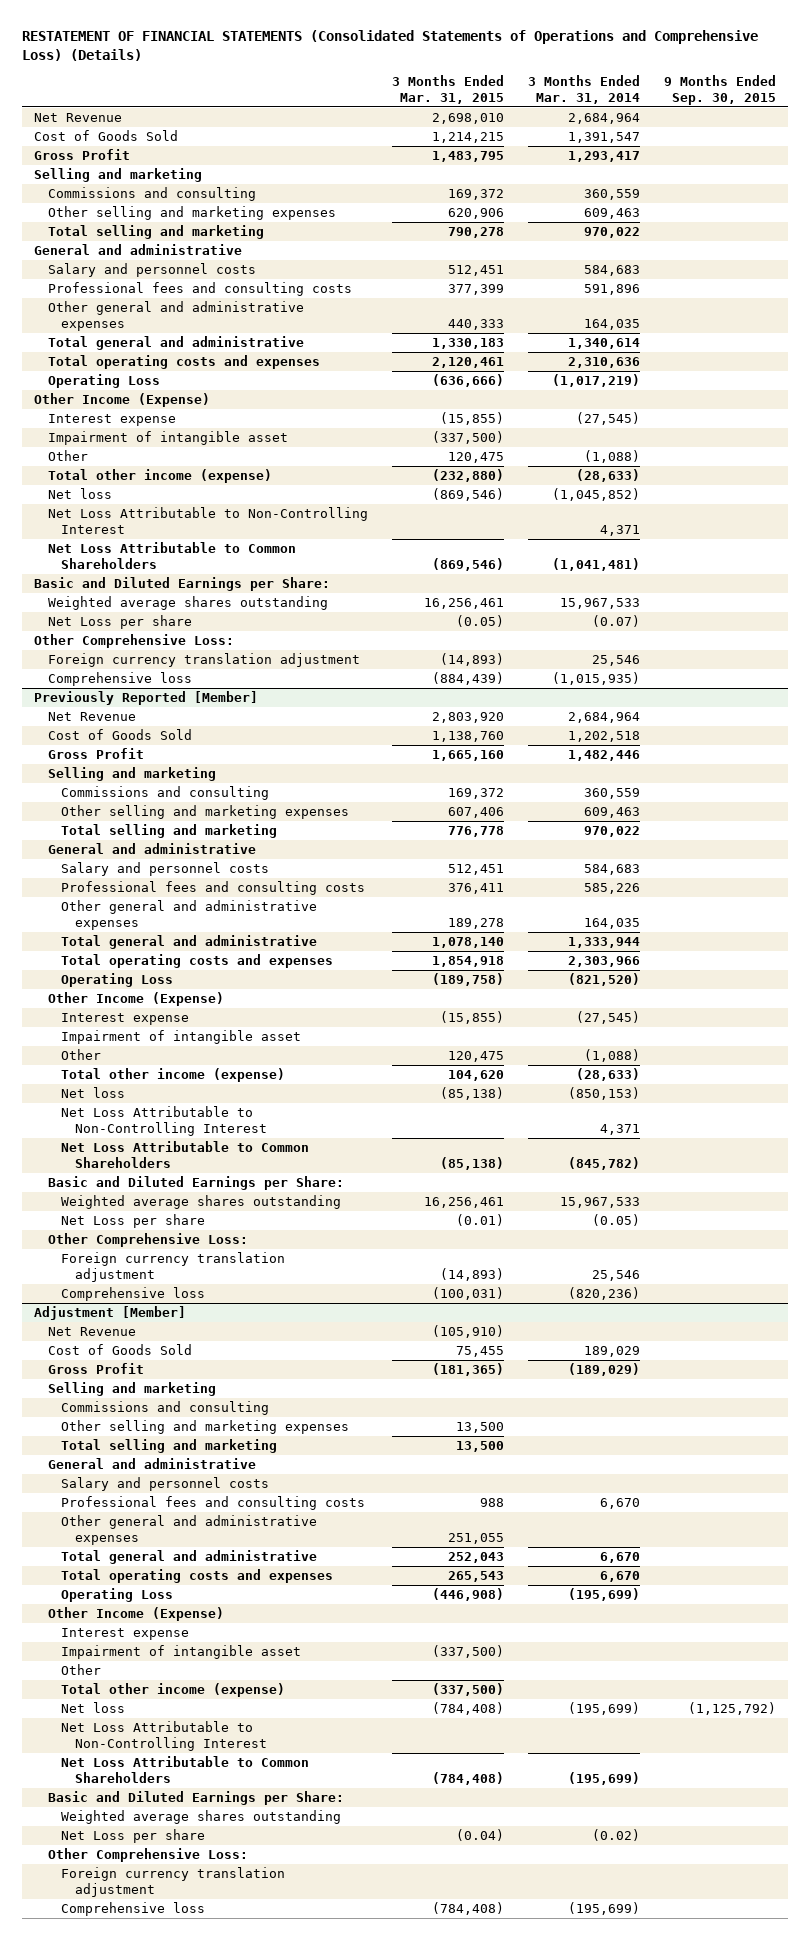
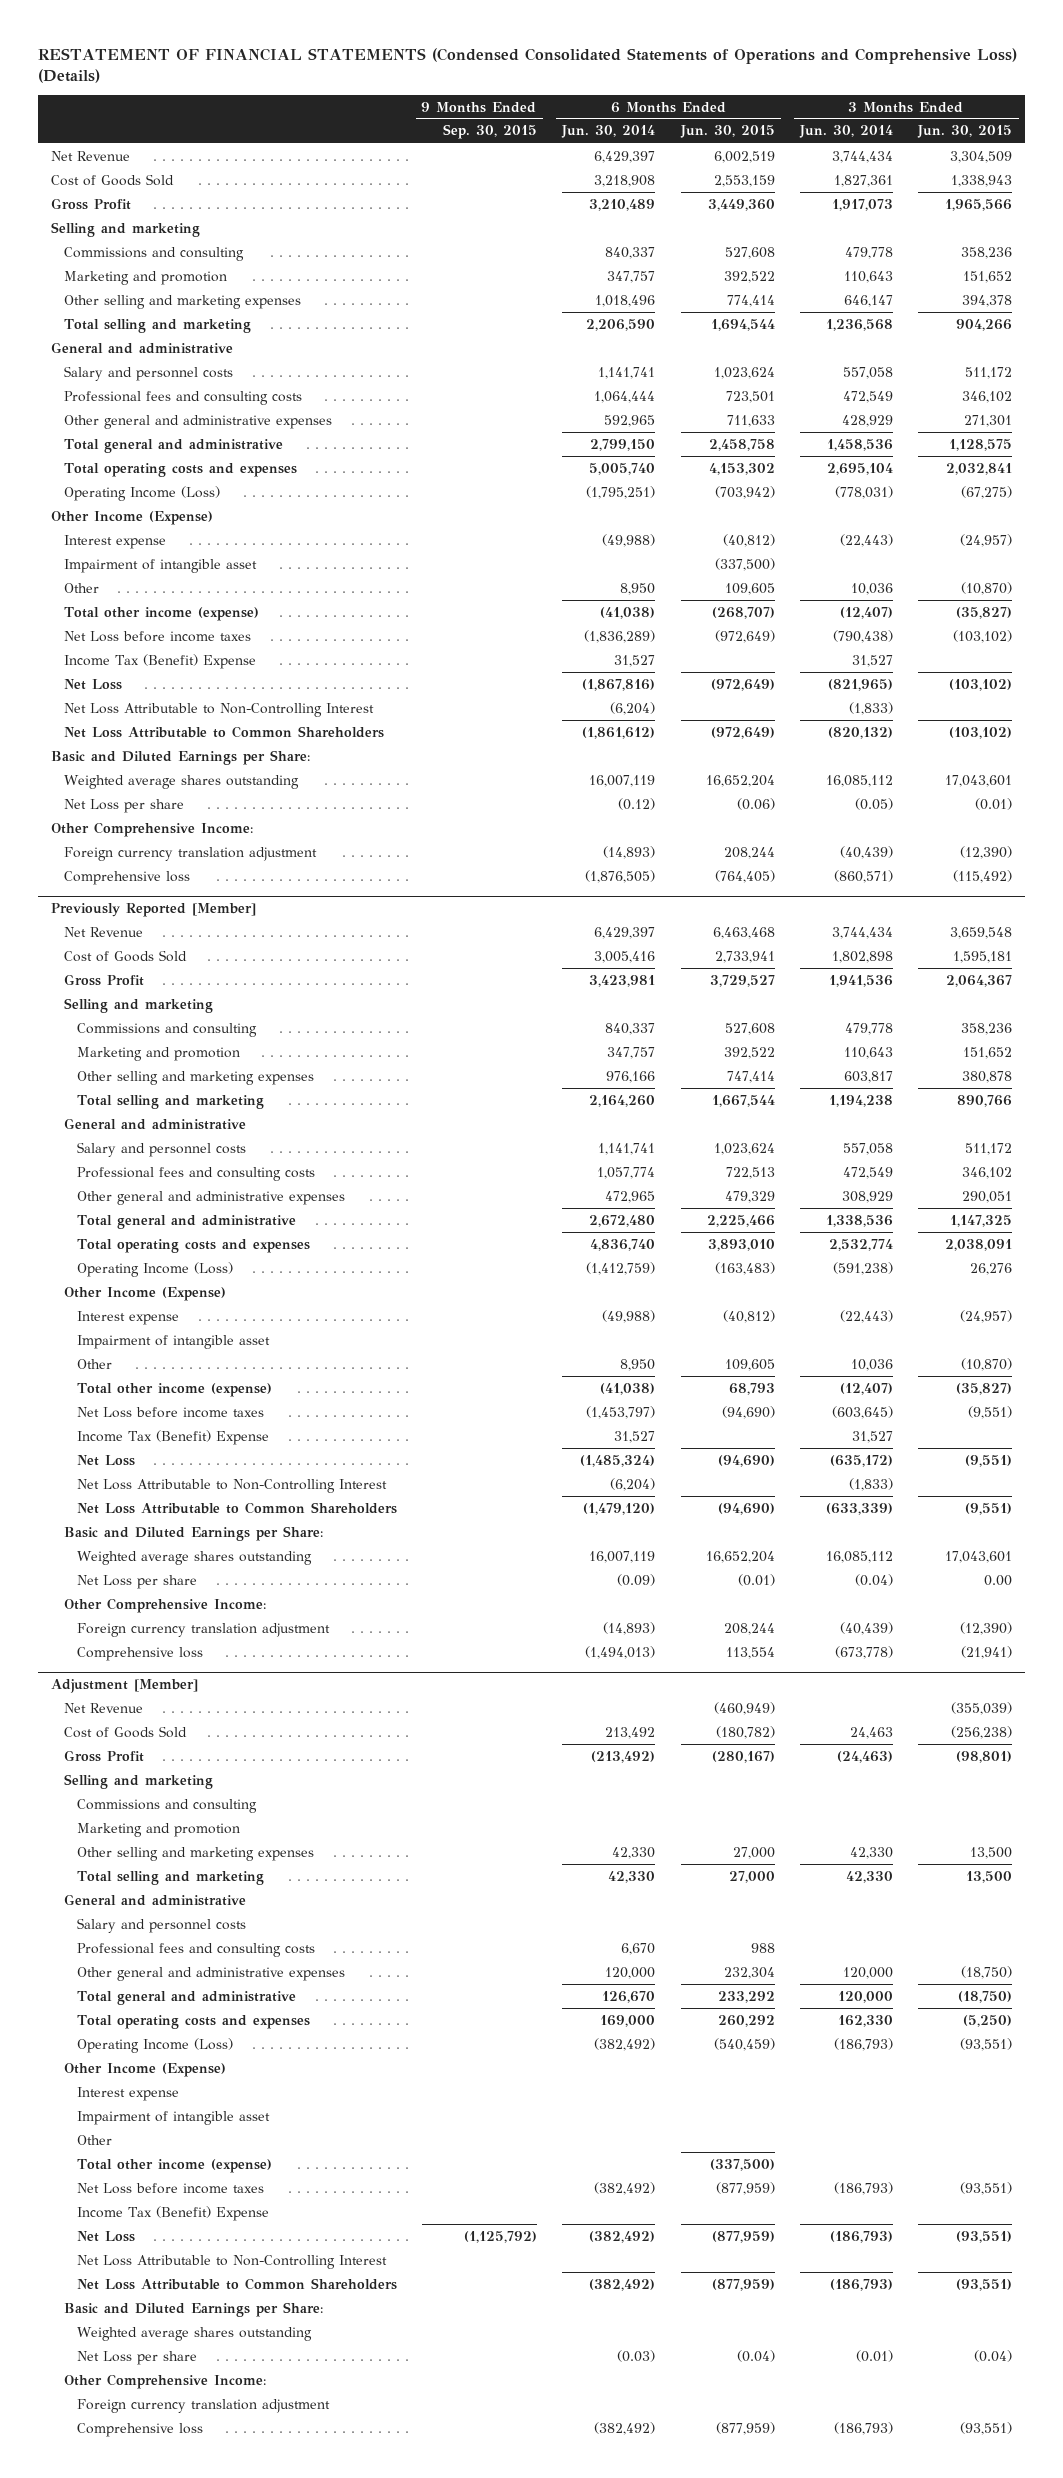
- RESTATEMENT OF FINANCIAL STATEMENTS (Consolidated Statements of Operations and Comprehensive Loss) (Details)
+ RESTATEMENT OF FINANCIAL STATEMENTS (Condensed Consolidated Statements of Operations and Comprehensive Loss) (Details)
- | 3 Months Ended Mar. 31, 2015 | 3 Months Ended Mar. 31, 2014 | 9 Months Ended Sep. 30, 2015
+ | 9 Months Ended Sep. 30, 2015 | 6 Months Ended Jun. 30, 2014 | 6 Months Ended Jun. 30, 2015 | 3 Months Ended Jun. 30, 2014 | 3 Months Ended Jun. 30, 2015
+ Marketing and promotion | | 347,757 | 392,522 | 110,643 | 151,652
- Operating Loss | (636,666) | (1,017,219) |
+ Operating Income (Loss) | | (1,795,251) | (703,942) | (778,031) | (67,275)
- Net loss | (869,546) | (1,045,852) |
+ Net Loss before income taxes | | (1,836,289) | (972,649) | (790,438) | (103,102)
+ Income Tax (Benefit) Expense | | 31,527 | | 31,527 |
+ Net Loss | | (1,867,816) | (972,649) | (821,965) | (103,102)
- Other Comprehensive Loss:
+ Other Comprehensive Income:
@ Previously Reported [Member]
+ Marketing and promotion | | 347,757 | 392,522 | 110,643 | 151,652
- Operating Loss | (189,758) | (821,520) |
+ Operating Income (Loss) | | (1,412,759) | (163,483) | (591,238) | 26,276
- Net loss | (85,138) | (850,153) |
+ Net Loss before income taxes | | (1,453,797) | (94,690) | (603,645) | (9,551)
+ Income Tax (Benefit) Expense | | 31,527 | | 31,527 |
+ Net Loss | | (1,485,324) | (94,690) | (635,172) | (9,551)
- Other Comprehensive Loss:
+ Other Comprehensive Income:
@ Adjustment [Member]
+ Marketing and promotion
- Operating Loss | (446,908) | (195,699) |
+ Operating Income (Loss) | | (382,492) | (540,459) | (186,793) | (93,551)
- Net loss | (784,408) | (195,699) | (1,125,792)
+ Net Loss before income taxes | | (382,492) | (877,959) | (186,793) | (93,551)
+ Income Tax (Benefit) Expense
+ Net Loss | (1,125,792) | (382,492) | (877,959) | (186,793) | (93,551)
- Other Comprehensive Loss:
+ Other Comprehensive Income:

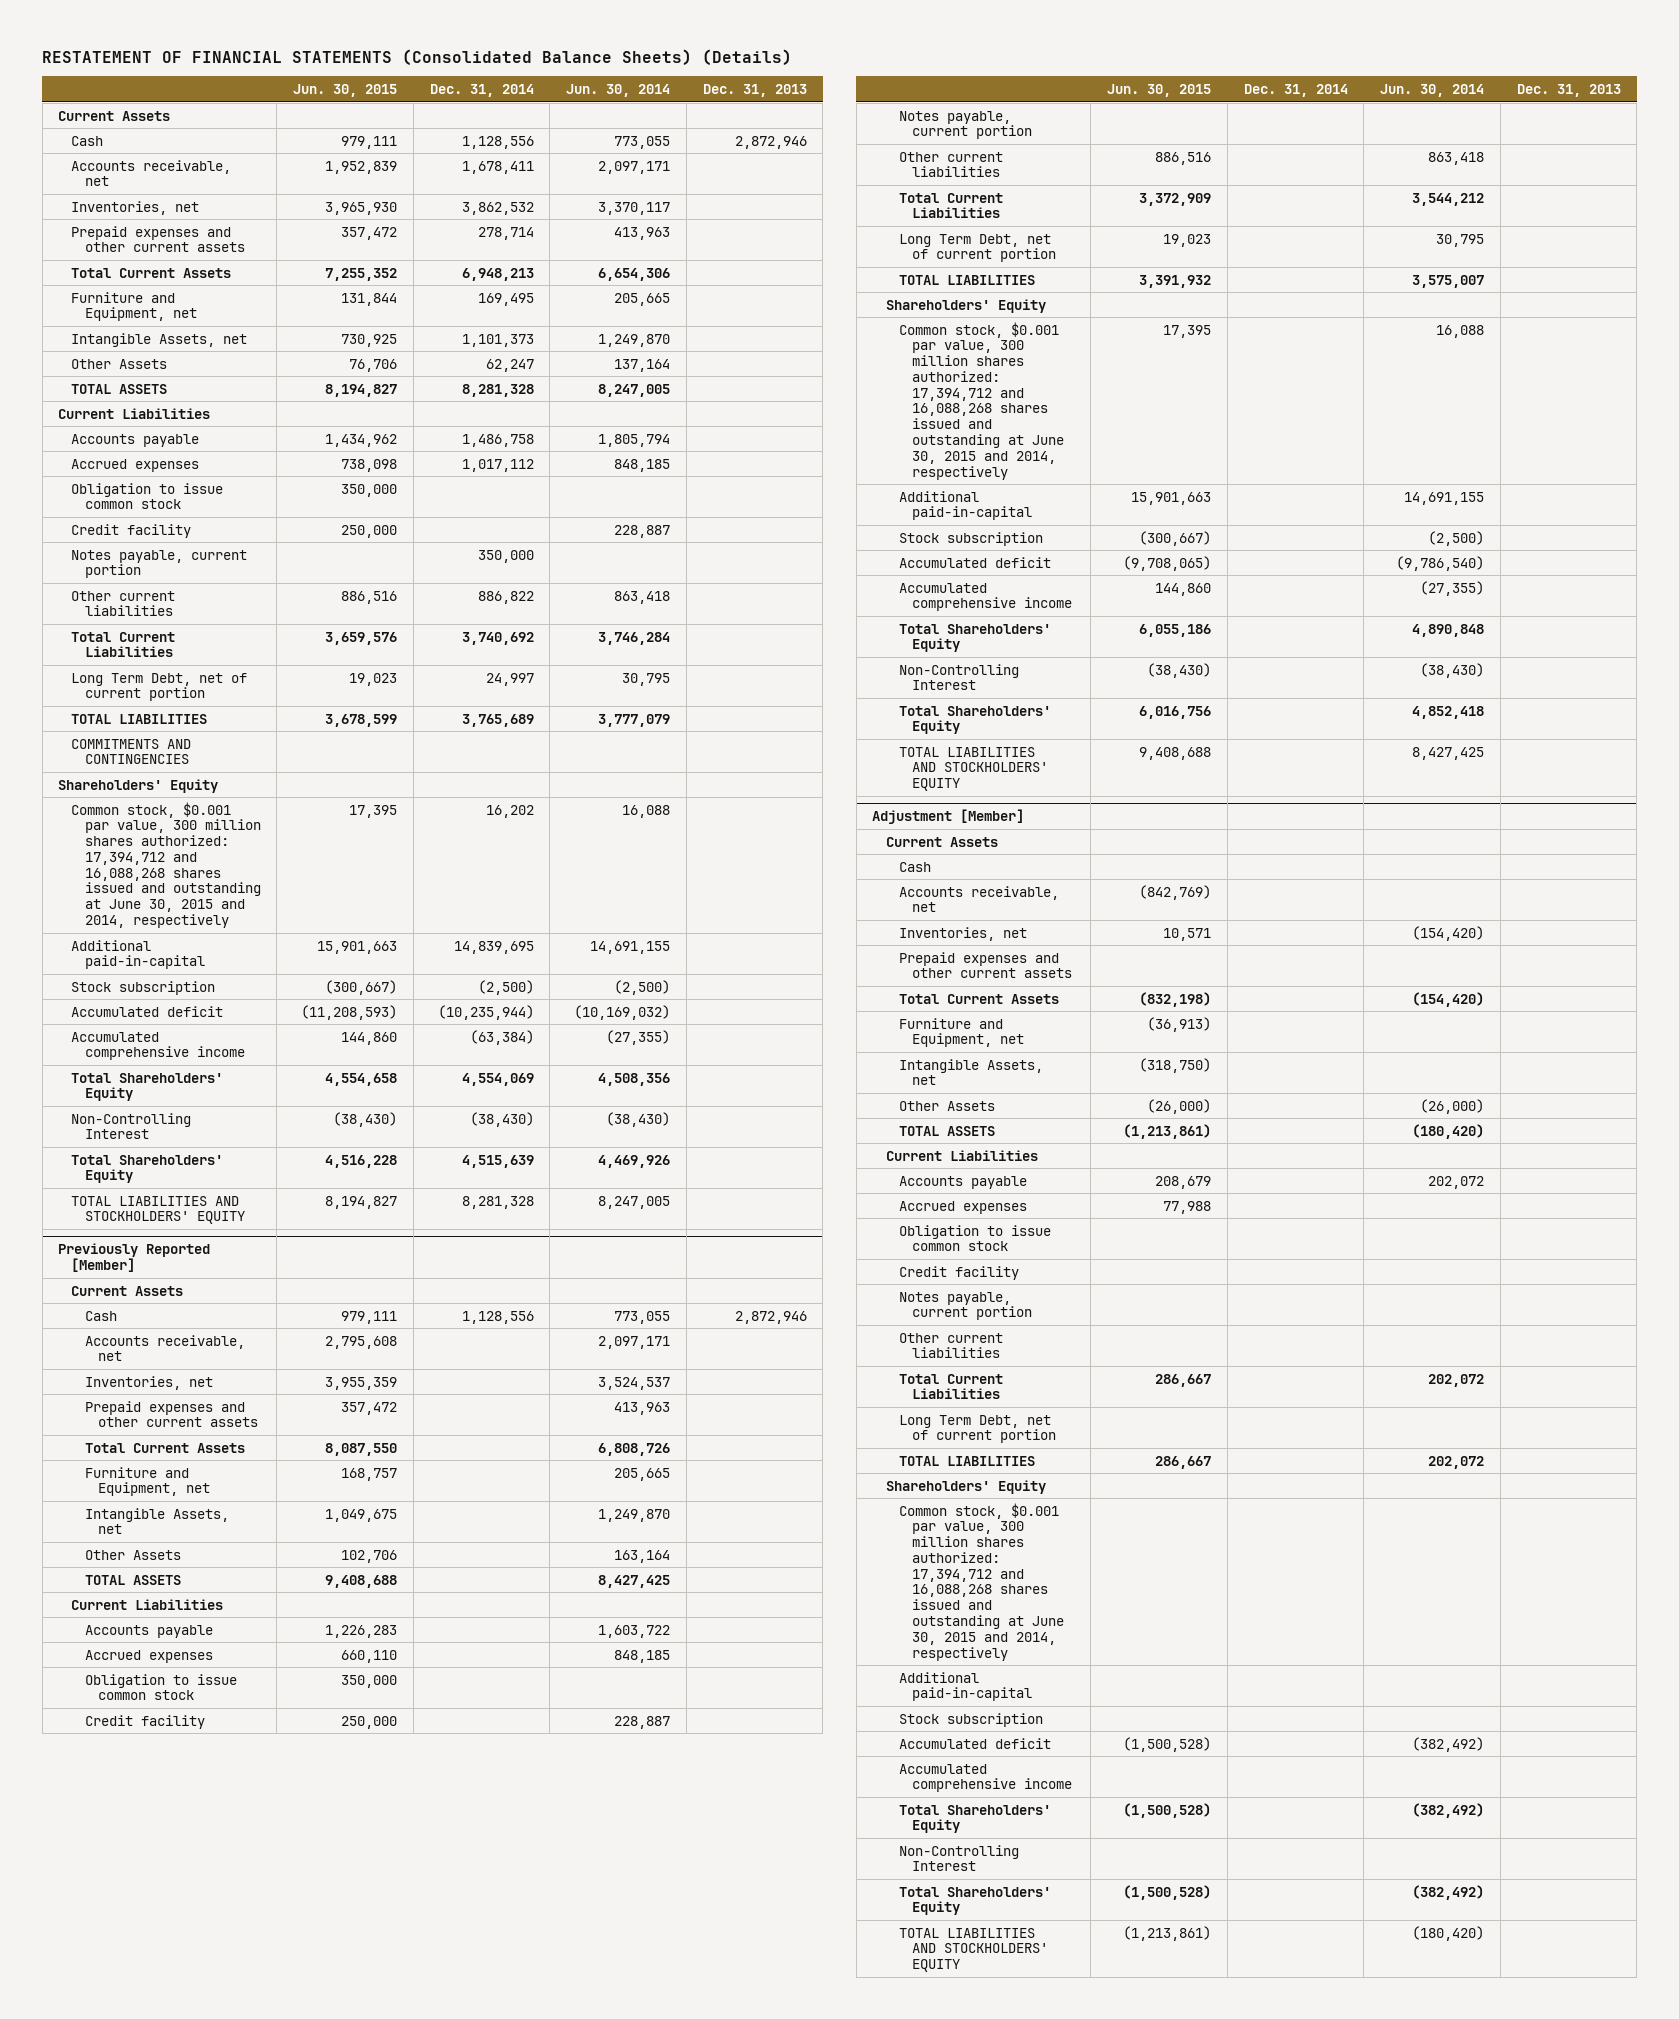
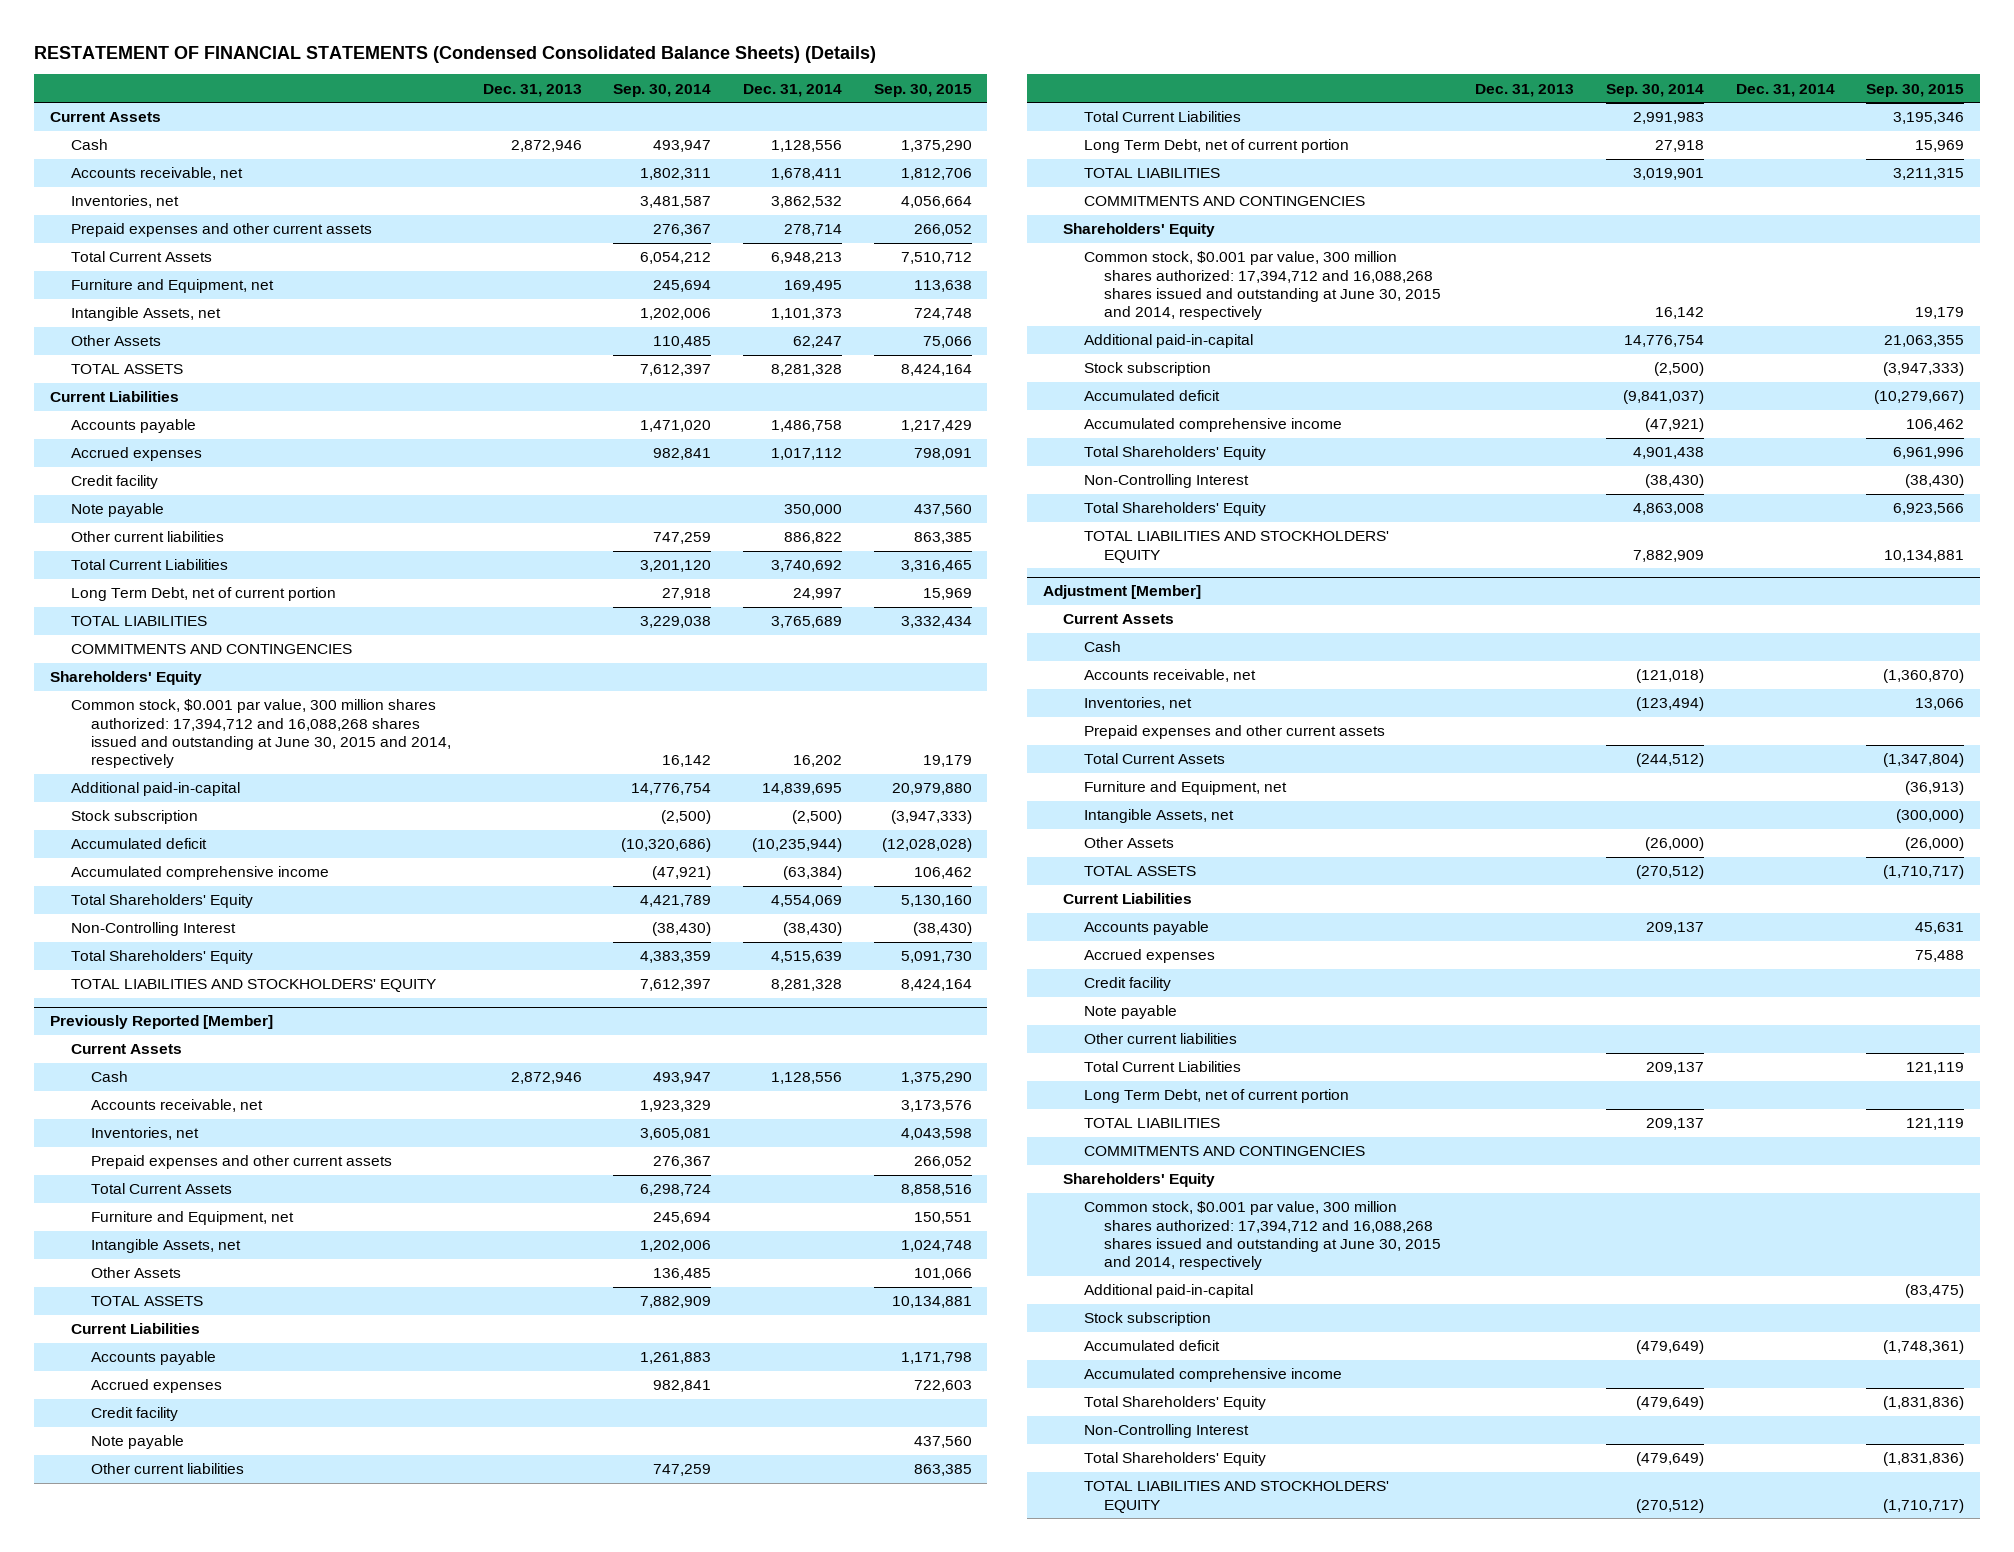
- RESTATEMENT OF FINANCIAL STATEMENTS (Consolidated Balance Sheets) (Details)
+ RESTATEMENT OF FINANCIAL STATEMENTS (Condensed Consolidated Balance Sheets) (Details)
- | Jun. 30, 2015 | Dec. 31, 2014 | Jun. 30, 2014 | Dec. 31, 2013
+ | Dec. 31, 2013 | Sep. 30, 2014 | Dec. 31, 2014 | Sep. 30, 2015
- Obligation to issue common stock | 350,000 | | |
- Notes payable, current portion | | 350,000 | |
+ Note payable | | | 350,000 | 437,560
@ Previously Reported [Member]
- Obligation to issue common stock | 350,000 | | |
- Notes payable, current portion
+ Note payable | | | | 437,560
+ COMMITMENTS AND CONTINGENCIES
@ Adjustment [Member]
- Obligation to issue common stock
- Notes payable, current portion
+ Note payable
+ COMMITMENTS AND CONTINGENCIES

